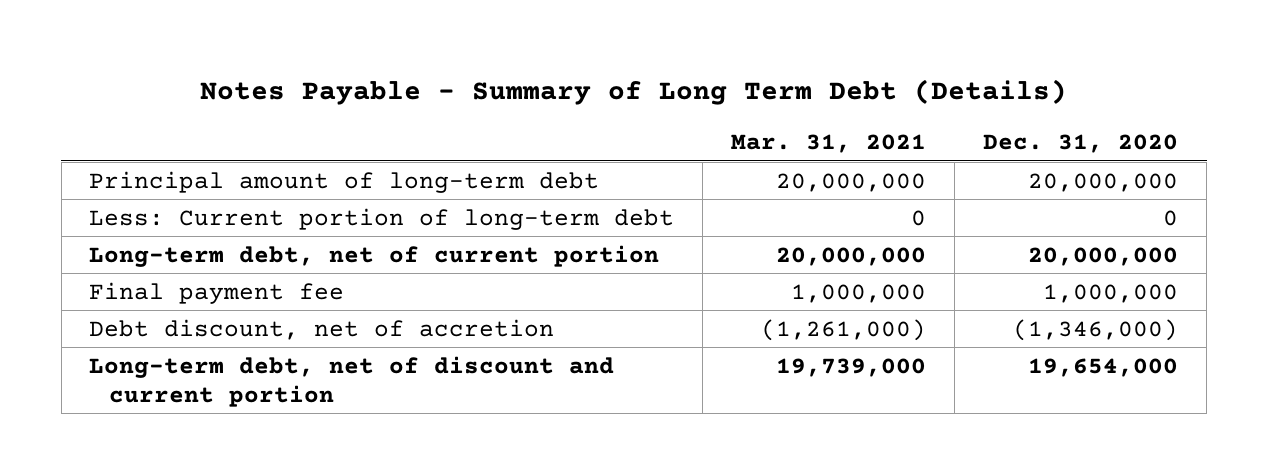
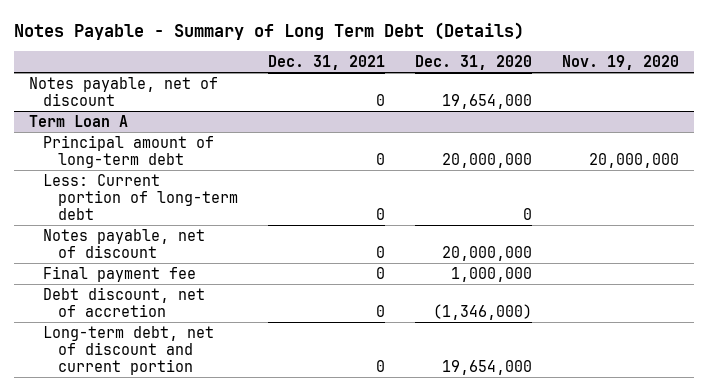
- | Mar. 31, 2021 | Dec. 31, 2020
+ | Dec. 31, 2021 | Dec. 31, 2020 | Nov. 19, 2020
+ Notes payable, net of discount | 0 | 19,654,000 |
+ Term Loan A
- Long-term debt, net of current portion | 20,000,000 | 20,000,000
+ Notes payable, net of discount | 0 | 20,000,000 |

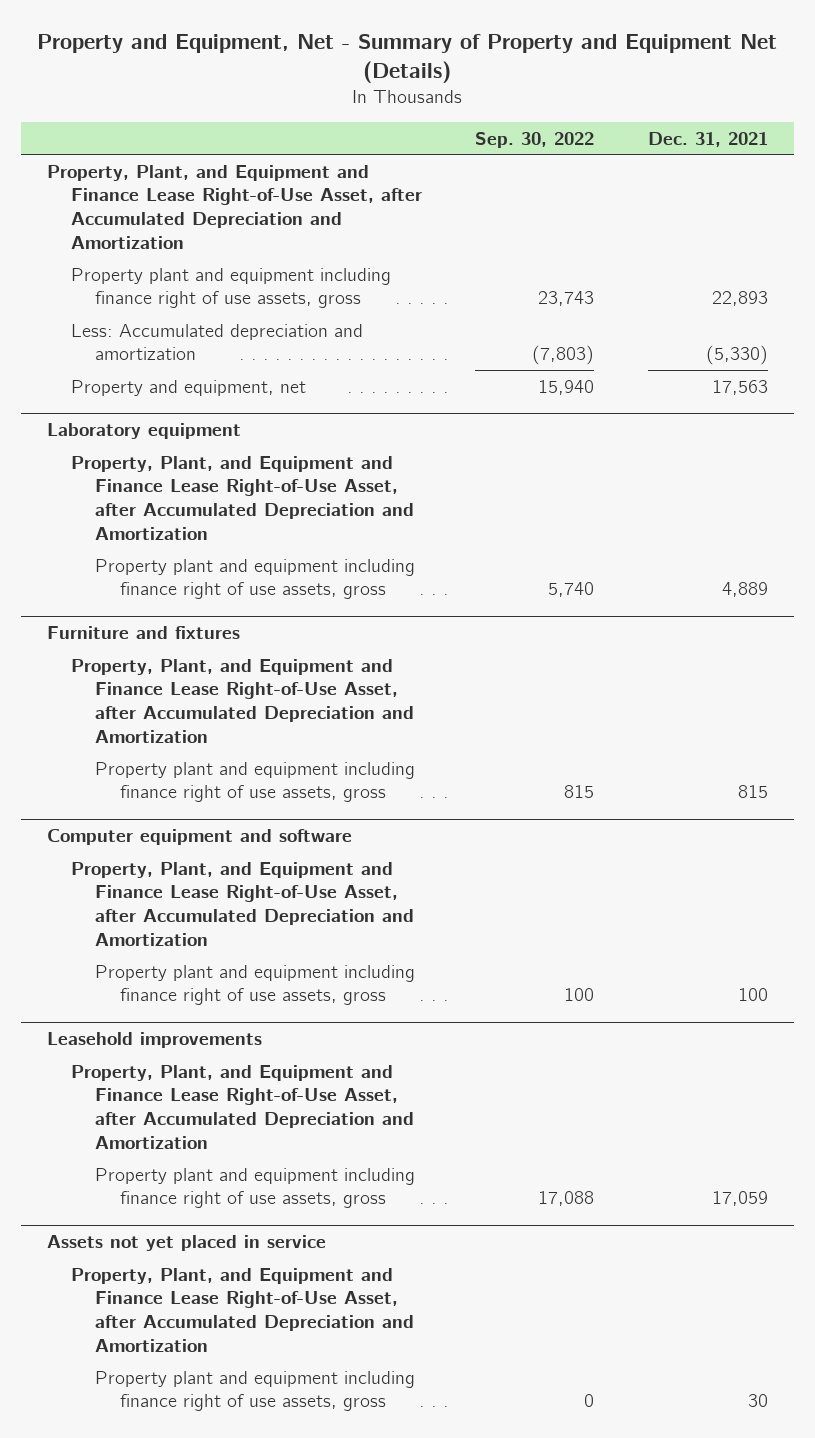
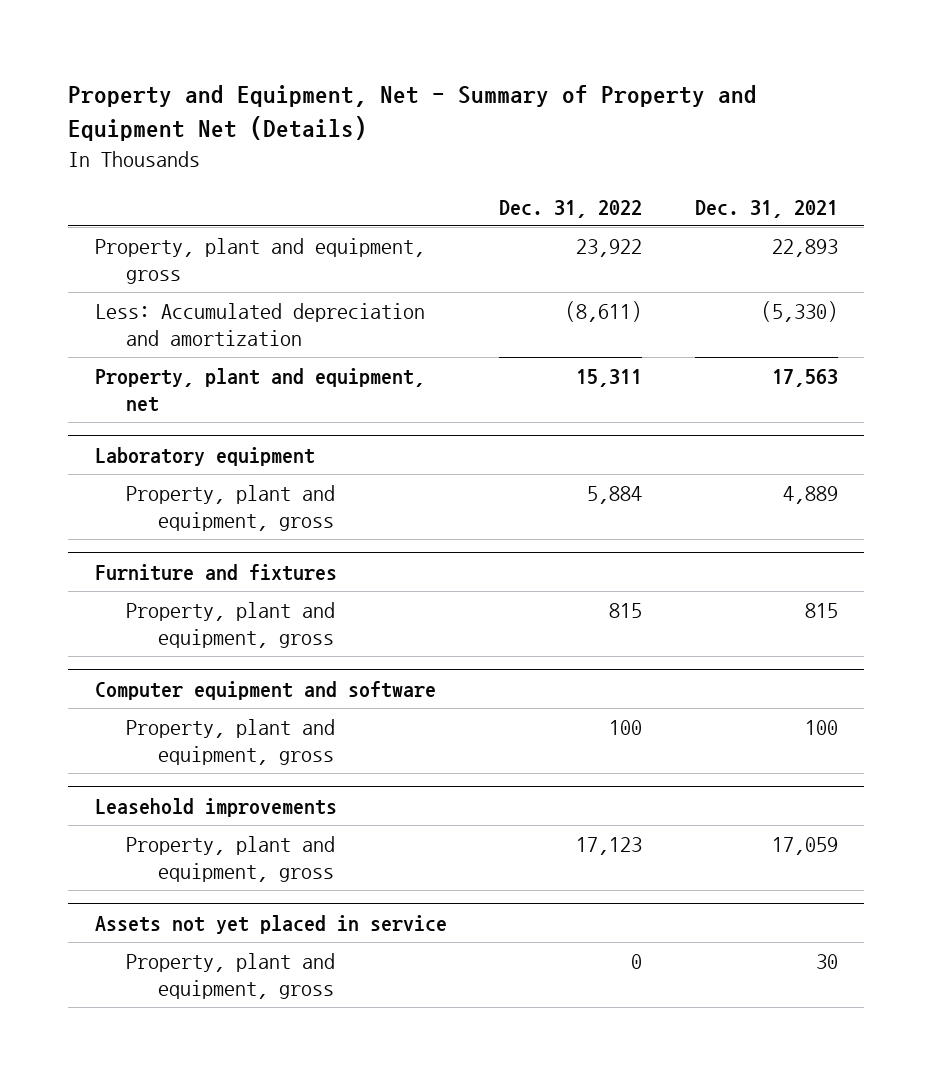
- | Sep. 30, 2022 | Dec. 31, 2021
+ | Dec. 31, 2022 | Dec. 31, 2021
- Property, Plant, and Equipment and Finance Lease Right-of-Use Asset, after Accumulated Depreciation and Amortization
- Property plant and equipment including finance right of use assets, gross | 23,743 | 22,893
+ Property, plant and equipment, gross | 23,922 | 22,893
- Property and equipment, net | 15,940 | 17,563
+ Property, plant and equipment, net | 15,311 | 17,563
@ Laboratory equipment
- Property, Plant, and Equipment and Finance Lease Right-of-Use Asset, after Accumulated Depreciation and Amortization
- Property plant and equipment including finance right of use assets, gross | 5,740 | 4,889
+ Property, plant and equipment, gross | 5,884 | 4,889
@ Furniture and fixtures
- Property, Plant, and Equipment and Finance Lease Right-of-Use Asset, after Accumulated Depreciation and Amortization
- Property plant and equipment including finance right of use assets, gross | 815 | 815
+ Property, plant and equipment, gross | 815 | 815
@ Computer equipment and software
- Property, Plant, and Equipment and Finance Lease Right-of-Use Asset, after Accumulated Depreciation and Amortization
- Property plant and equipment including finance right of use assets, gross | 100 | 100
+ Property, plant and equipment, gross | 100 | 100
@ Leasehold improvements
- Property, Plant, and Equipment and Finance Lease Right-of-Use Asset, after Accumulated Depreciation and Amortization
- Property plant and equipment including finance right of use assets, gross | 17,088 | 17,059
+ Property, plant and equipment, gross | 17,123 | 17,059
@ Assets not yet placed in service
- Property, Plant, and Equipment and Finance Lease Right-of-Use Asset, after Accumulated Depreciation and Amortization
- Property plant and equipment including finance right of use assets, gross | 0 | 30
+ Property, plant and equipment, gross | 0 | 30

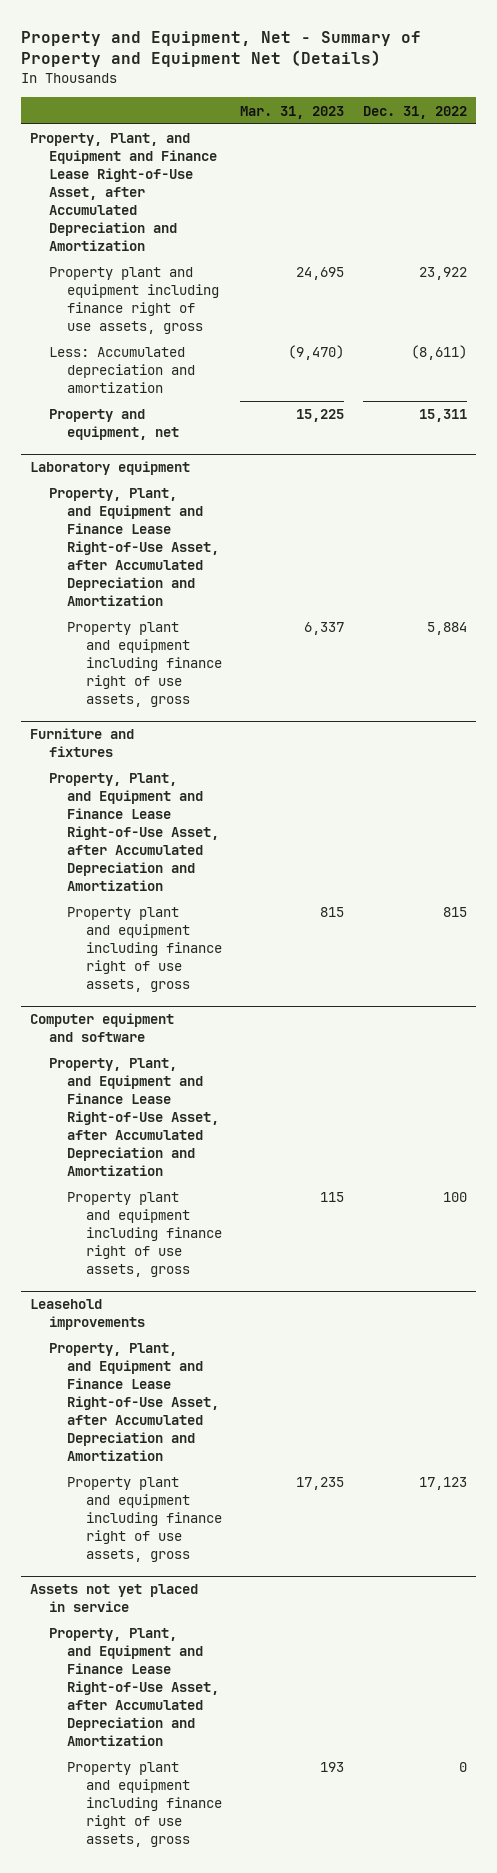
- | Dec. 31, 2022 | Dec. 31, 2021
+ | Mar. 31, 2023 | Dec. 31, 2022
- Property, plant and equipment, gross | 23,922 | 22,893
+ Property, Plant, and Equipment and Finance Lease Right-of-Use Asset, after Accumulated Depreciation and Amortization
+ Property plant and equipment including finance right of use assets, gross | 24,695 | 23,922
- Property, plant and equipment, net | 15,311 | 17,563
+ Property and equipment, net | 15,225 | 15,311
@ Laboratory equipment
- Property, plant and equipment, gross | 5,884 | 4,889
+ Property, Plant, and Equipment and Finance Lease Right-of-Use Asset, after Accumulated Depreciation and Amortization
+ Property plant and equipment including finance right of use assets, gross | 6,337 | 5,884
@ Furniture and fixtures
- Property, plant and equipment, gross | 815 | 815
+ Property, Plant, and Equipment and Finance Lease Right-of-Use Asset, after Accumulated Depreciation and Amortization
+ Property plant and equipment including finance right of use assets, gross | 815 | 815
@ Computer equipment and software
- Property, plant and equipment, gross | 100 | 100
+ Property, Plant, and Equipment and Finance Lease Right-of-Use Asset, after Accumulated Depreciation and Amortization
+ Property plant and equipment including finance right of use assets, gross | 115 | 100
@ Leasehold improvements
- Property, plant and equipment, gross | 17,123 | 17,059
+ Property, Plant, and Equipment and Finance Lease Right-of-Use Asset, after Accumulated Depreciation and Amortization
+ Property plant and equipment including finance right of use assets, gross | 17,235 | 17,123
@ Assets not yet placed in service
- Property, plant and equipment, gross | 0 | 30
+ Property, Plant, and Equipment and Finance Lease Right-of-Use Asset, after Accumulated Depreciation and Amortization
+ Property plant and equipment including finance right of use assets, gross | 193 | 0

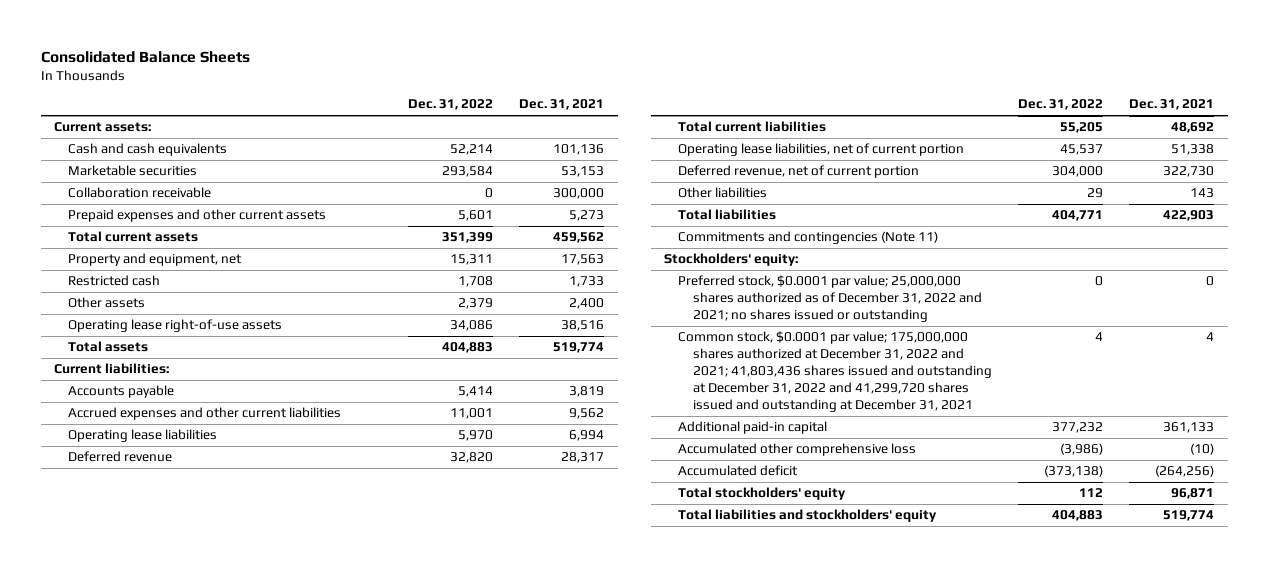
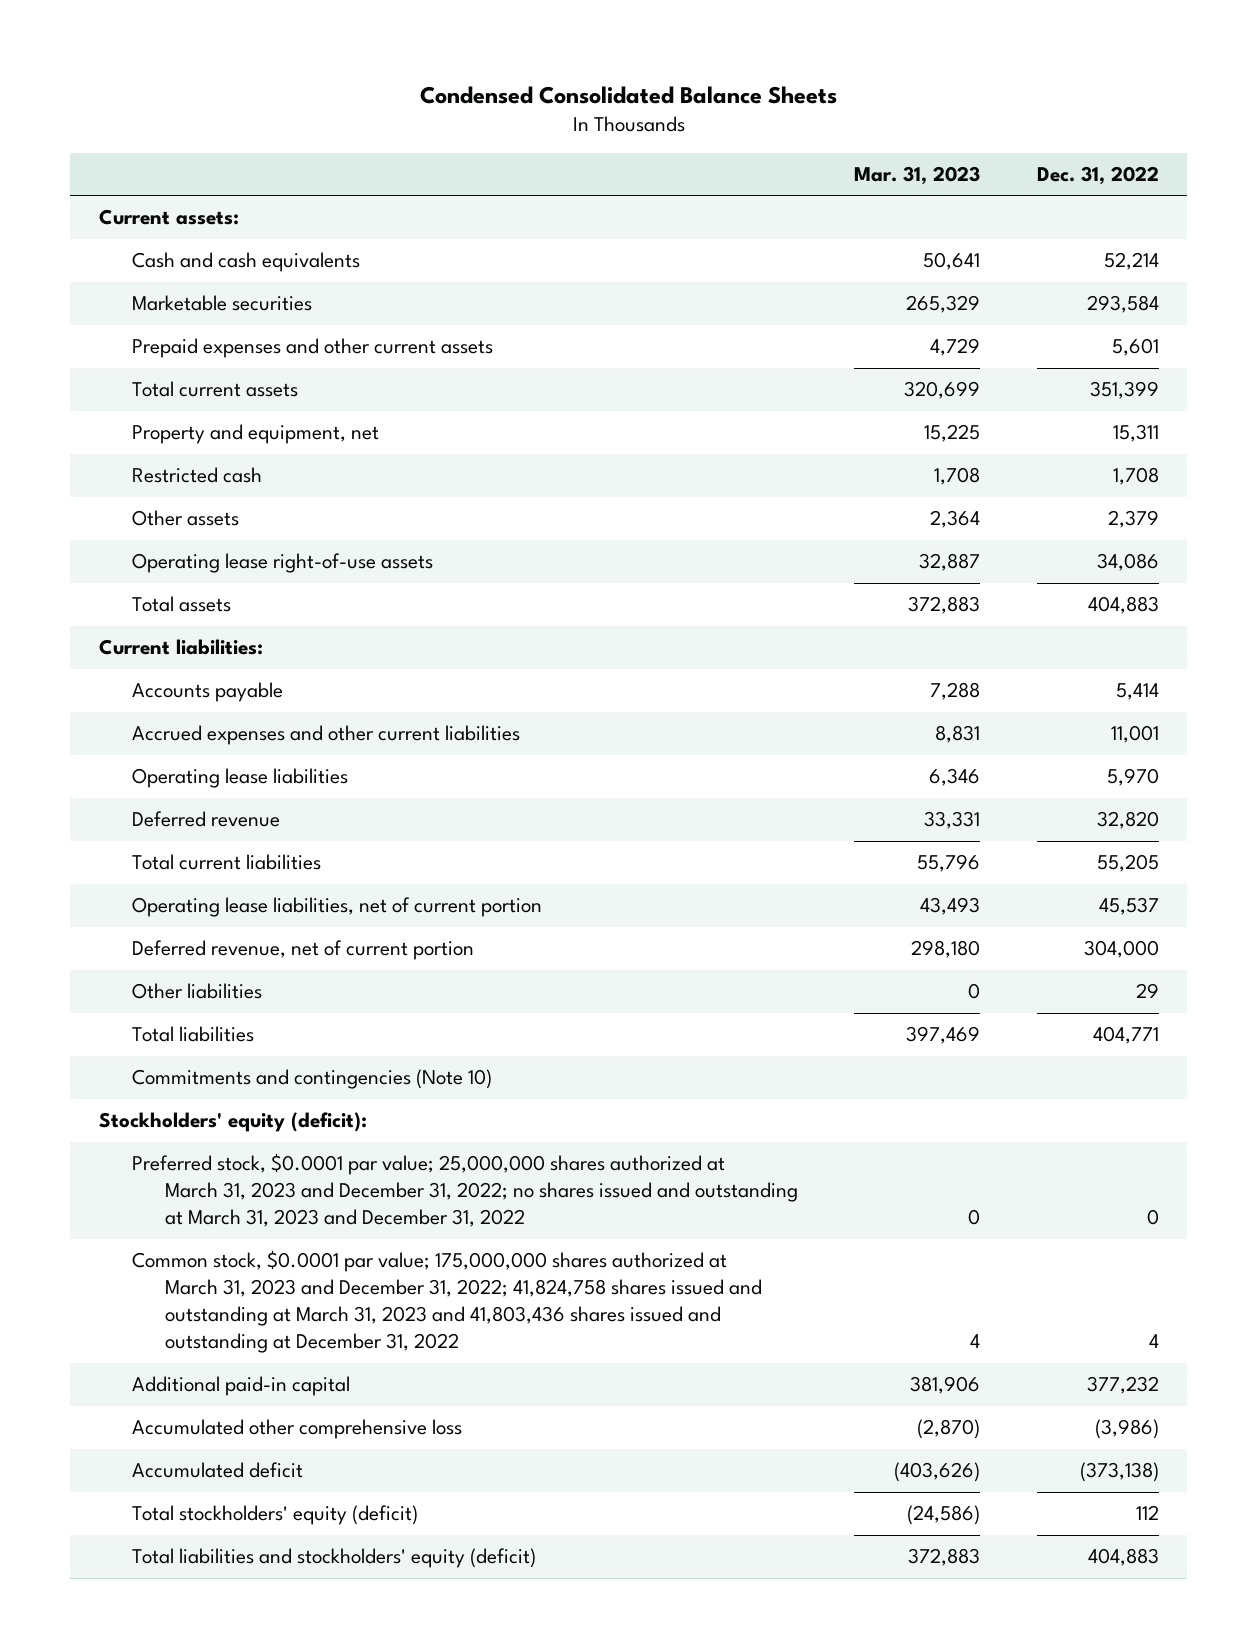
- Consolidated Balance Sheets
+ Condensed Consolidated Balance Sheets
- | Dec. 31, 2022 | Dec. 31, 2021
+ | Mar. 31, 2023 | Dec. 31, 2022
- Collaboration receivable | 0 | 300,000
- Commitments and contingencies (Note 11)
- Stockholders' equity:
- Preferred stock, $0.0001 par value; 25,000,000 shares authorized as of December 31, 2022 and 2021; no shares issued or outstanding | 0 | 0
- Common stock, $0.0001 par value; 175,000,000 shares authorized at December 31, 2022 and 2021; 41,803,436 shares issued and outstanding at December 31, 2022 and 41,299,720 shares issued and outstanding at December 31, 2021 | 4 | 4
+ Commitments and contingencies (Note 10)
+ Stockholders' equity (deficit):
+ Preferred stock, $0.0001 par value; 25,000,000 shares authorized at March 31, 2023 and December 31, 2022; no shares issued and outstanding at March 31, 2023 and December 31, 2022 | 0 | 0
+ Common stock, $0.0001 par value; 175,000,000 shares authorized at March 31, 2023 and December 31, 2022; 41,824,758 shares issued and outstanding at March 31, 2023 and 41,803,436 shares issued and outstanding at December 31, 2022 | 4 | 4
- Total stockholders' equity | 112 | 96,871
- Total liabilities and stockholders' equity | 404,883 | 519,774
+ Total stockholders' equity (deficit) | (24,586) | 112
+ Total liabilities and stockholders' equity (deficit) | 372,883 | 404,883

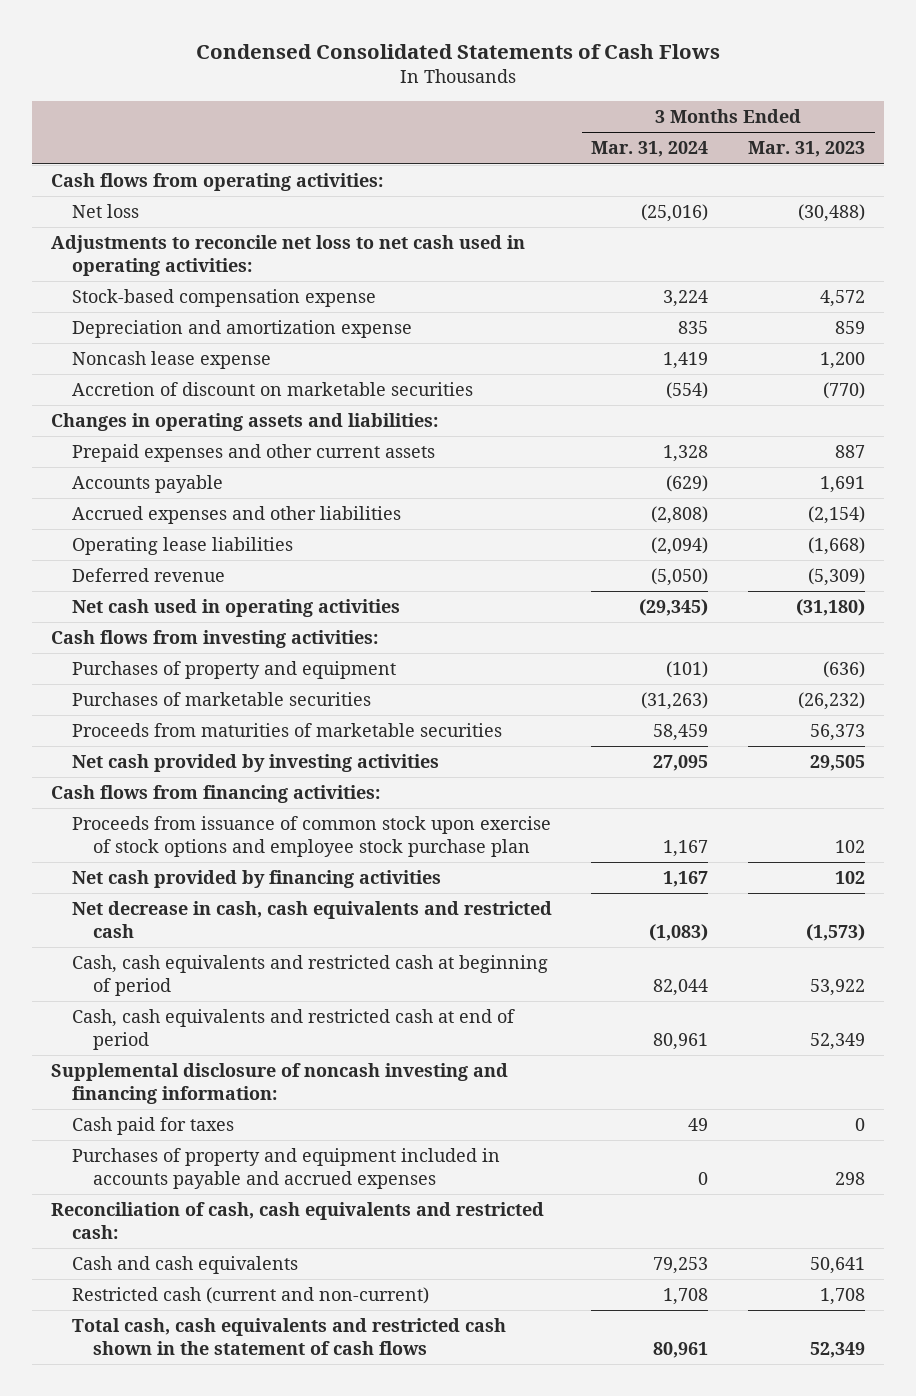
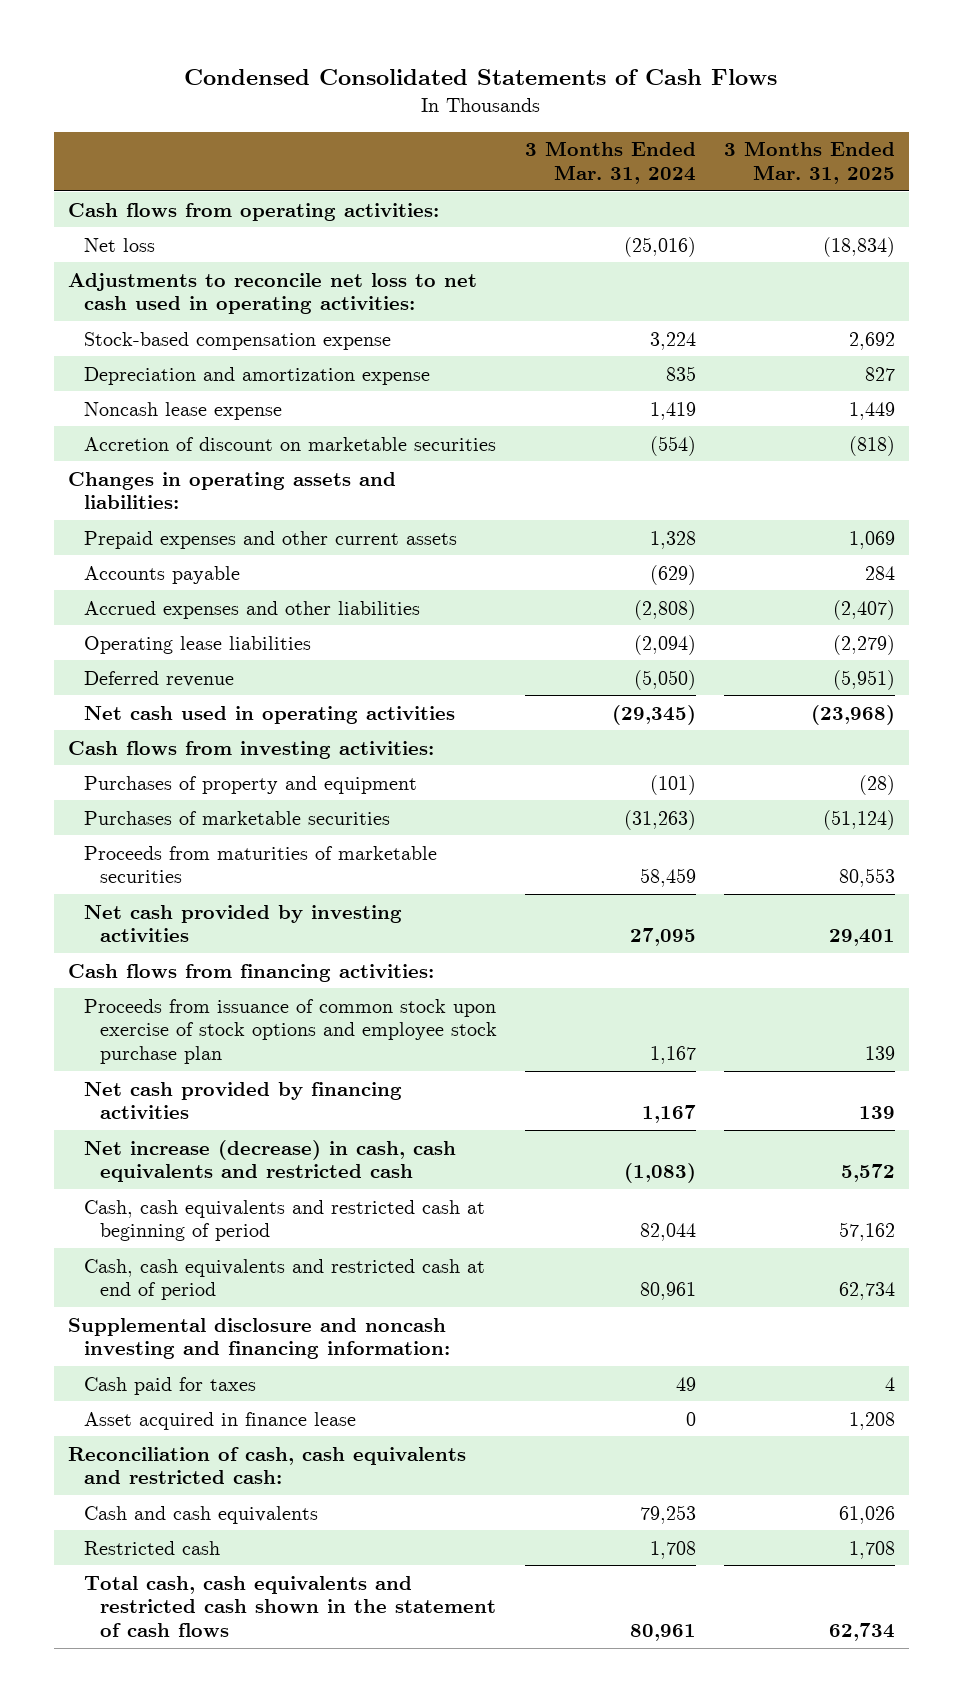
- | 3 Months Ended Mar. 31, 2024 | 3 Months Ended Mar. 31, 2023
+ | 3 Months Ended Mar. 31, 2024 | 3 Months Ended Mar. 31, 2025
- Net decrease in cash, cash equivalents and restricted cash | (1,083) | (1,573)
+ Net increase (decrease) in cash, cash equivalents and restricted cash | (1,083) | 5,572
- Supplemental disclosure of noncash investing and financing information:
+ Supplemental disclosure and noncash investing and financing information:
- Purchases of property and equipment included in accounts payable and accrued expenses | 0 | 298
+ Asset acquired in finance lease | 0 | 1,208
- Restricted cash (current and non-current) | 1,708 | 1,708
+ Restricted cash | 1,708 | 1,708

